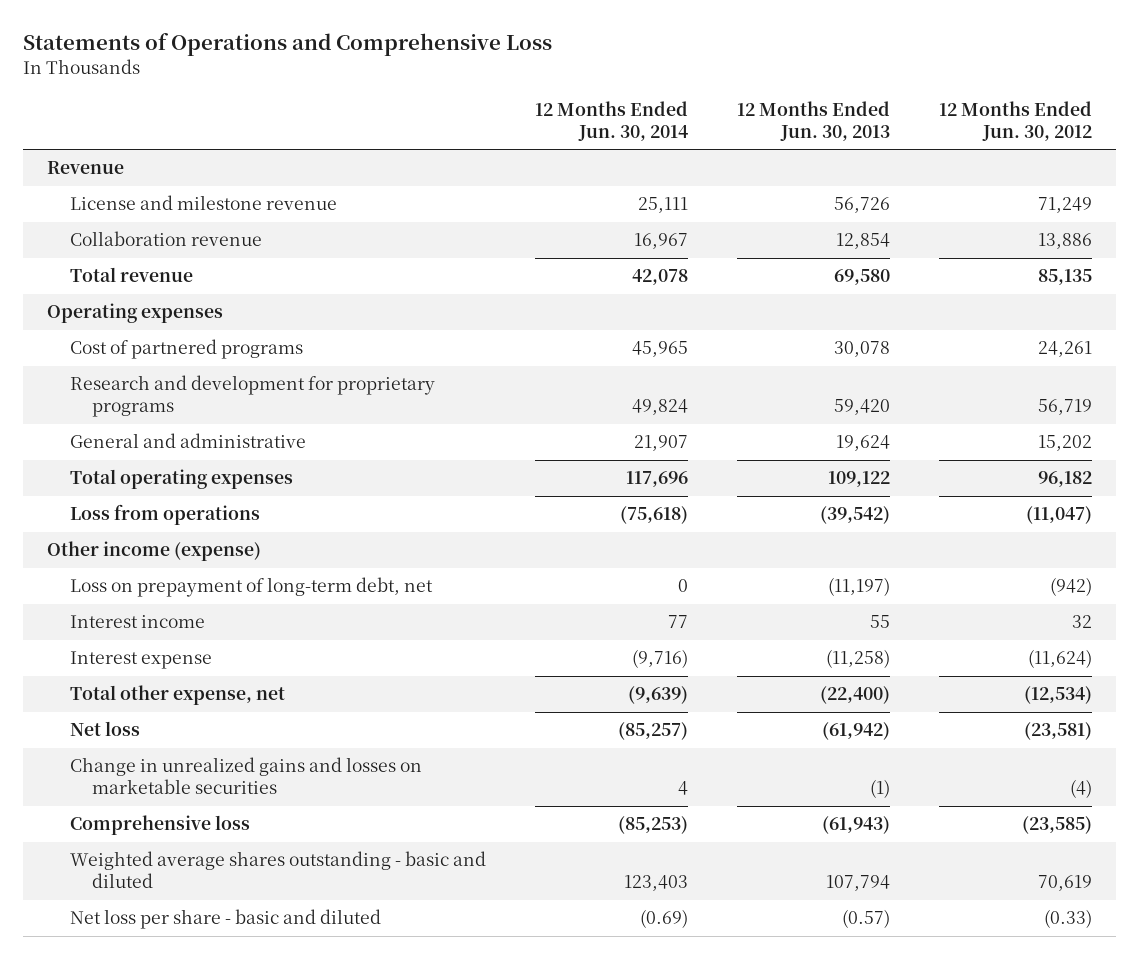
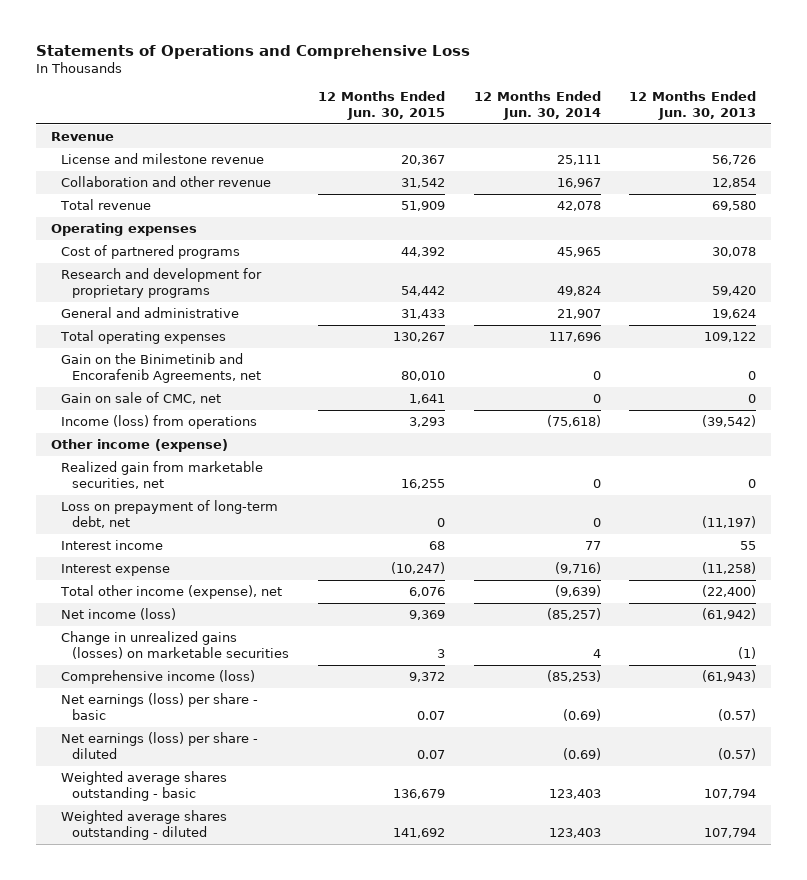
- | 12 Months Ended Jun. 30, 2014 | 12 Months Ended Jun. 30, 2013 | 12 Months Ended Jun. 30, 2012
+ | 12 Months Ended Jun. 30, 2015 | 12 Months Ended Jun. 30, 2014 | 12 Months Ended Jun. 30, 2013
- Collaboration revenue | 16,967 | 12,854 | 13,886
+ Collaboration and other revenue | 31,542 | 16,967 | 12,854
- Loss from operations | (75,618) | (39,542) | (11,047)
+ Gain on the Binimetinib and Encorafenib Agreements, net | 80,010 | 0 | 0
+ Gain on sale of CMC, net | 1,641 | 0 | 0
+ Income (loss) from operations | 3,293 | (75,618) | (39,542)
+ Realized gain from marketable securities, net | 16,255 | 0 | 0
- Total other expense, net | (9,639) | (22,400) | (12,534)
- Net loss | (85,257) | (61,942) | (23,581)
- Change in unrealized gains and losses on marketable securities | 4 | (1) | (4)
- Comprehensive loss | (85,253) | (61,943) | (23,585)
- Weighted average shares outstanding - basic and diluted | 123,403 | 107,794 | 70,619
- Net loss per share - basic and diluted | (0.69) | (0.57) | (0.33)
+ Total other income (expense), net | 6,076 | (9,639) | (22,400)
+ Net income (loss) | 9,369 | (85,257) | (61,942)
+ Change in unrealized gains (losses) on marketable securities | 3 | 4 | (1)
+ Comprehensive income (loss) | 9,372 | (85,253) | (61,943)
+ Net earnings (loss) per share - basic | 0.07 | (0.69) | (0.57)
+ Net earnings (loss) per share - diluted | 0.07 | (0.69) | (0.57)
+ Weighted average shares outstanding - basic | 136,679 | 123,403 | 107,794
+ Weighted average shares outstanding - diluted | 141,692 | 123,403 | 107,794

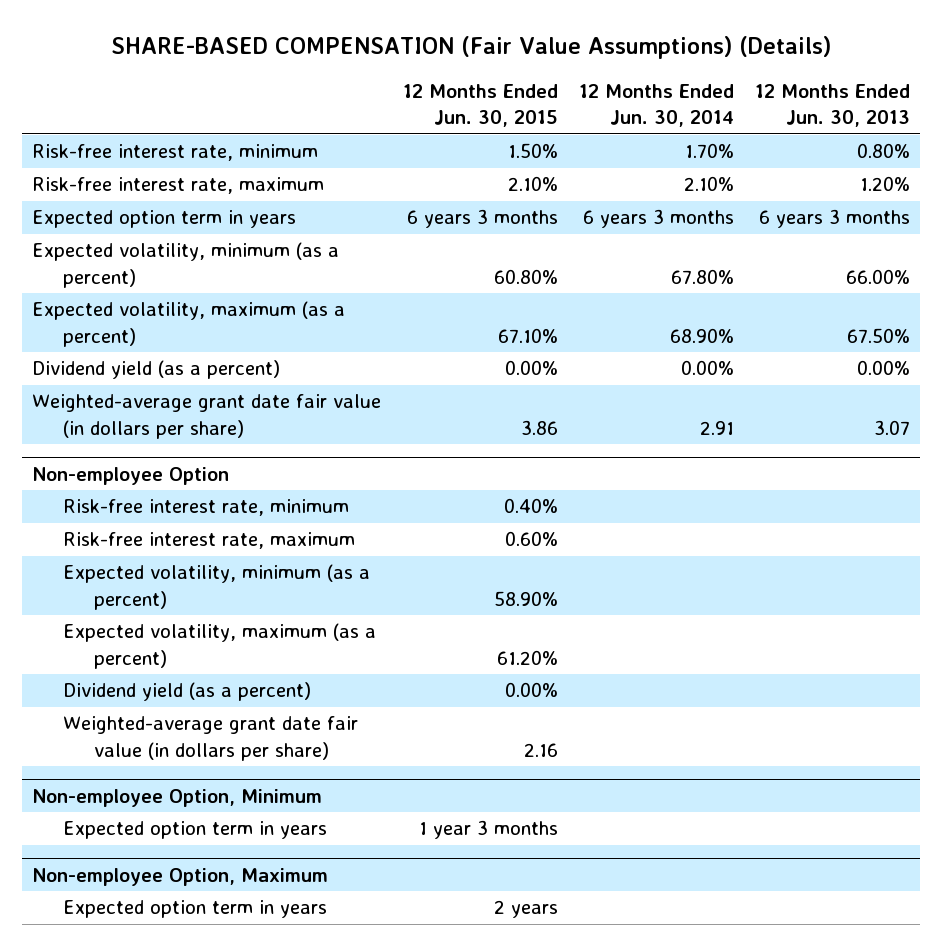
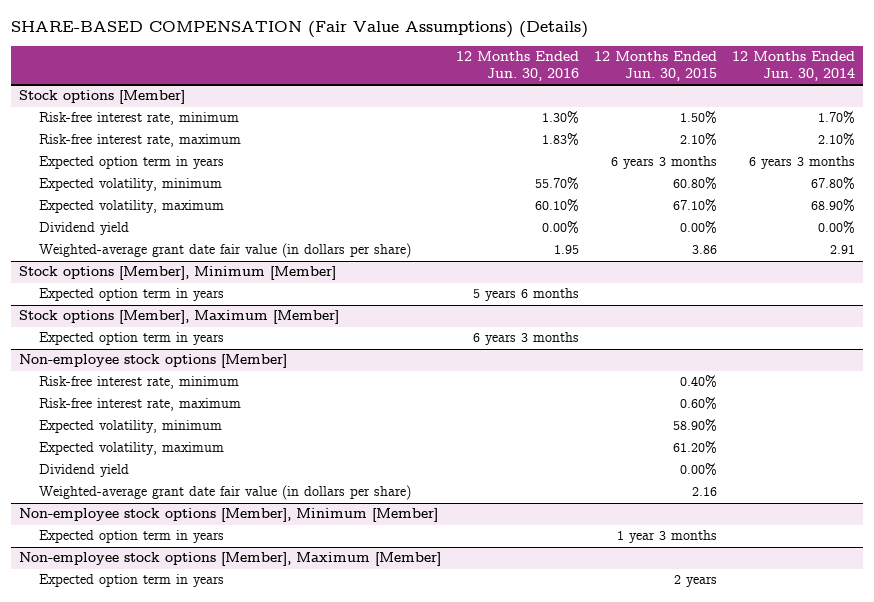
- | 12 Months Ended Jun. 30, 2015 | 12 Months Ended Jun. 30, 2014 | 12 Months Ended Jun. 30, 2013
+ | 12 Months Ended Jun. 30, 2016 | 12 Months Ended Jun. 30, 2015 | 12 Months Ended Jun. 30, 2014
+ Stock options [Member]
- Expected volatility, minimum (as a percent) | 60.80% | 67.80% | 66.00%
- Expected volatility, maximum (as a percent) | 67.10% | 68.90% | 67.50%
- Dividend yield (as a percent) | 0.00% | 0.00% | 0.00%
+ Expected volatility, minimum | 55.70% | 60.80% | 67.80%
+ Expected volatility, maximum | 60.10% | 67.10% | 68.90%
+ Dividend yield | 0.00% | 0.00% | 0.00%
- Non-employee Option
+ Stock options [Member], Minimum [Member]
+ Expected option term in years | 5 years 6 months | |
+ Stock options [Member], Maximum [Member]
+ Expected option term in years | 6 years 3 months | |
+ Non-employee stock options [Member]
- Expected volatility, minimum (as a percent) | 58.90% | |
- Expected volatility, maximum (as a percent) | 61.20% | |
- Dividend yield (as a percent) | 0.00% | |
+ Expected volatility, minimum | | 58.90% |
+ Expected volatility, maximum | | 61.20% |
+ Dividend yield | | 0.00% |
- Non-employee Option, Minimum
+ Non-employee stock options [Member], Minimum [Member]
- Non-employee Option, Maximum
+ Non-employee stock options [Member], Maximum [Member]

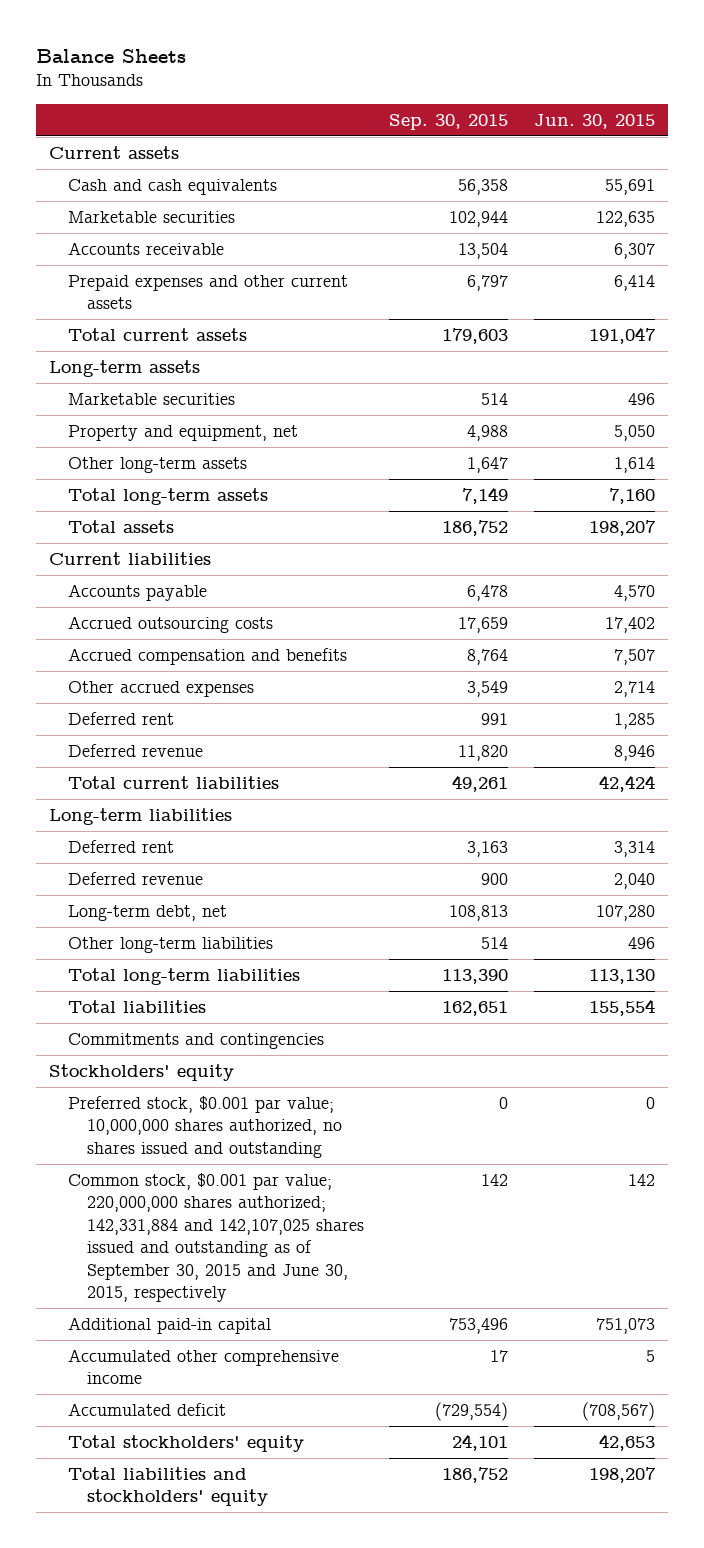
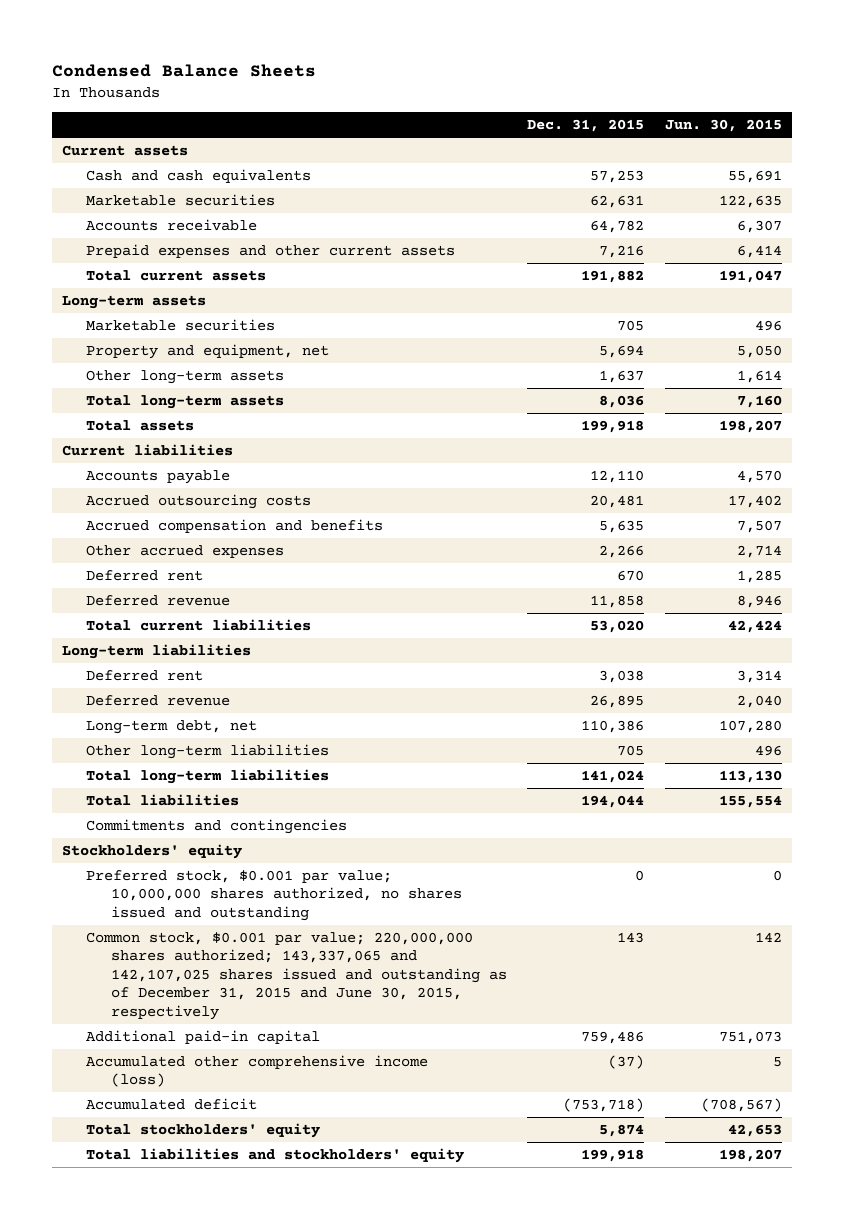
- Balance Sheets
+ Condensed Balance Sheets
- | Sep. 30, 2015 | Jun. 30, 2015
+ | Dec. 31, 2015 | Jun. 30, 2015
- Common stock, $0.001 par value; 220,000,000 shares authorized; 142,331,884 and 142,107,025 shares issued and outstanding as of September 30, 2015 and June 30, 2015, respectively | 142 | 142
+ Common stock, $0.001 par value; 220,000,000 shares authorized; 143,337,065 and 142,107,025 shares issued and outstanding as of December 31, 2015 and June 30, 2015, respectively | 143 | 142
- Accumulated other comprehensive income | 17 | 5
+ Accumulated other comprehensive income (loss) | (37) | 5

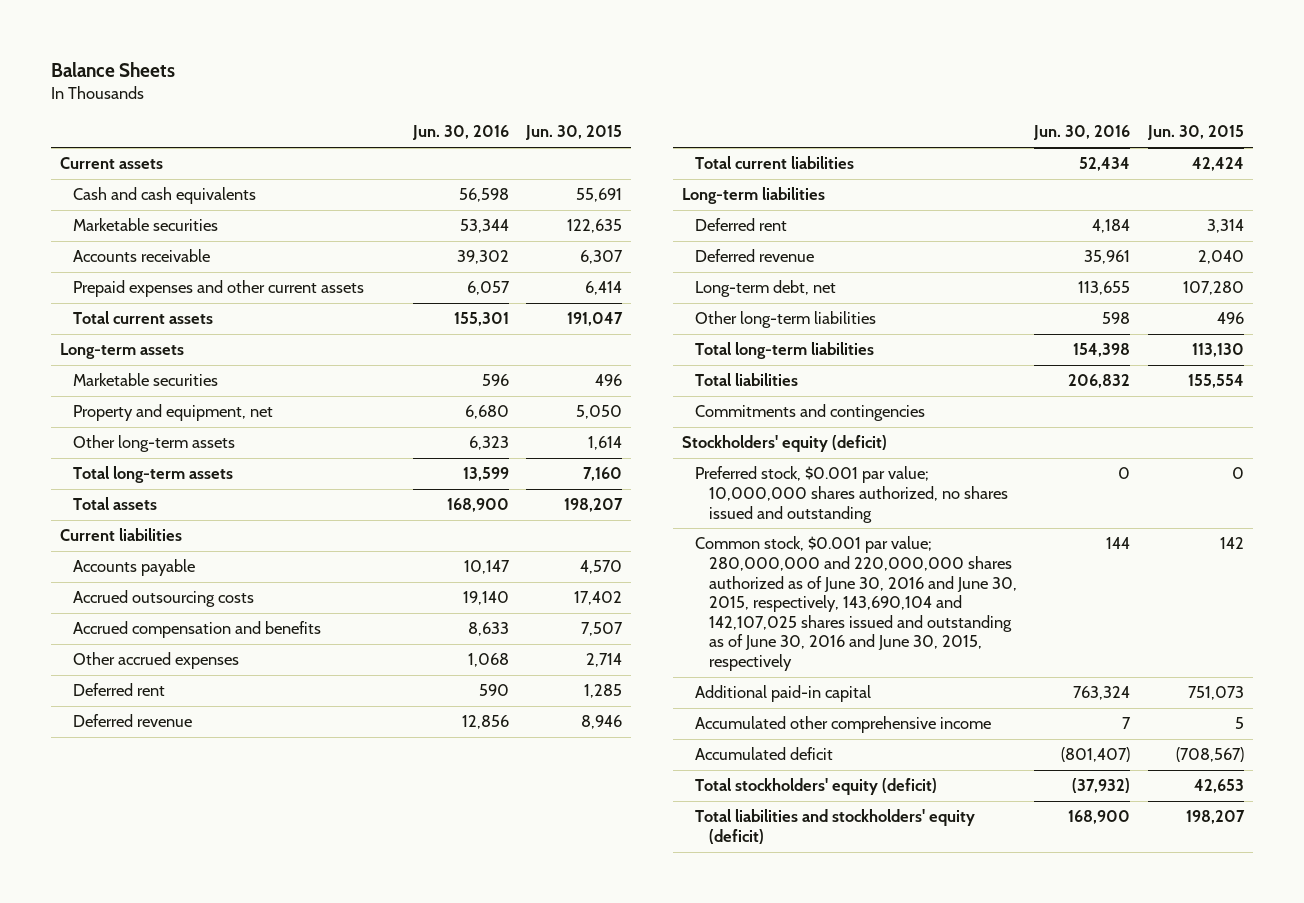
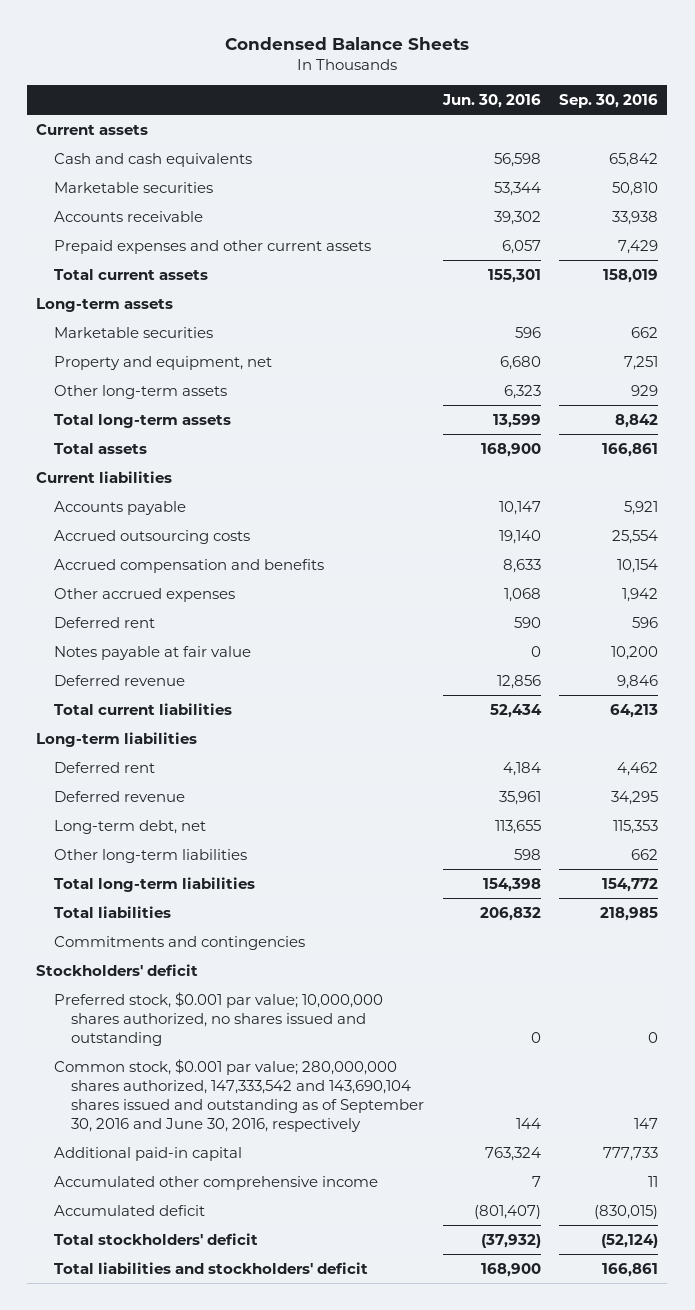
- Balance Sheets
+ Condensed Balance Sheets
- | Jun. 30, 2016 | Jun. 30, 2015
+ | Jun. 30, 2016 | Sep. 30, 2016
+ Notes payable at fair value | 0 | 10,200
- Stockholders' equity (deficit)
+ Stockholders' deficit
- Common stock, $0.001 par value; 280,000,000 and 220,000,000 shares authorized as of June 30, 2016 and June 30, 2015, respectively, 143,690,104 and 142,107,025 shares issued and outstanding as of June 30, 2016 and June 30, 2015, respectively | 144 | 142
+ Common stock, $0.001 par value; 280,000,000 shares authorized, 147,333,542 and 143,690,104 shares issued and outstanding as of September 30, 2016 and June 30, 2016, respectively | 144 | 147
- Total stockholders' equity (deficit) | (37,932) | 42,653
- Total liabilities and stockholders' equity (deficit) | 168,900 | 198,207
+ Total stockholders' deficit | (37,932) | (52,124)
+ Total liabilities and stockholders' deficit | 168,900 | 166,861

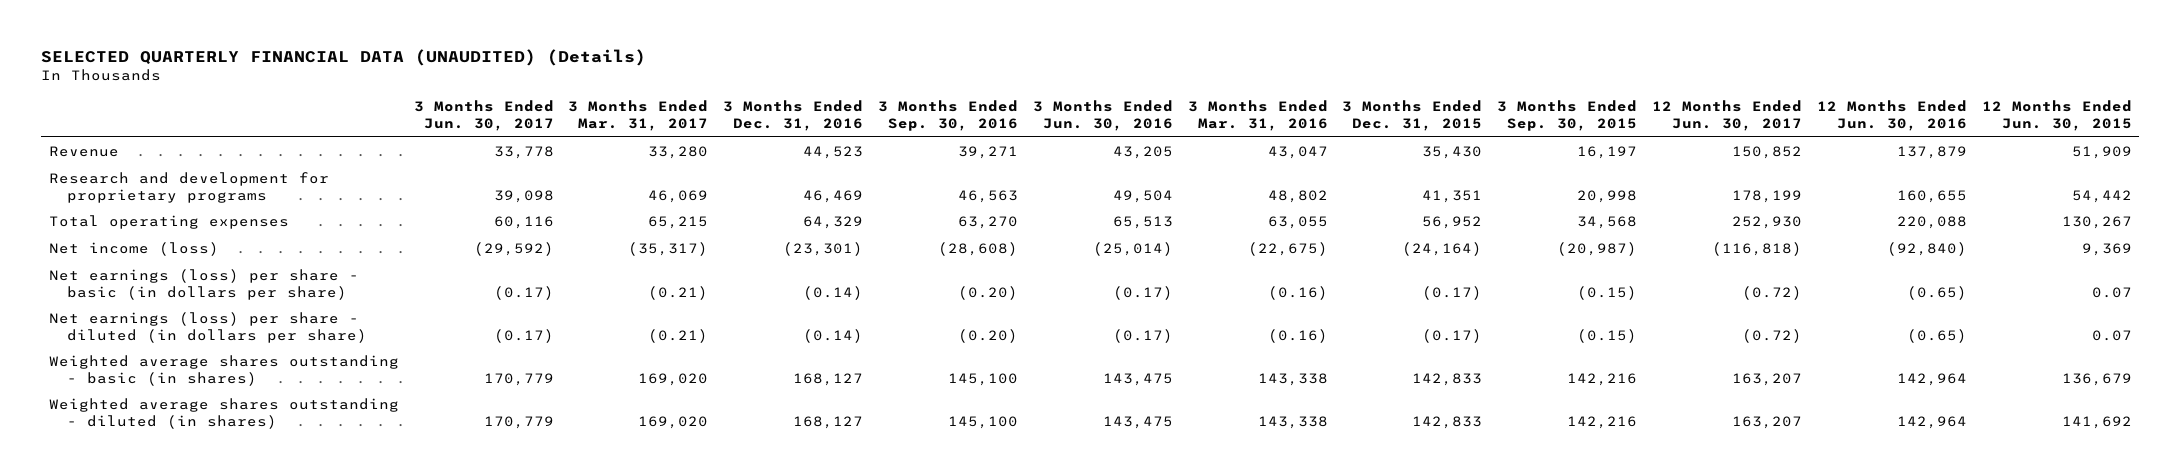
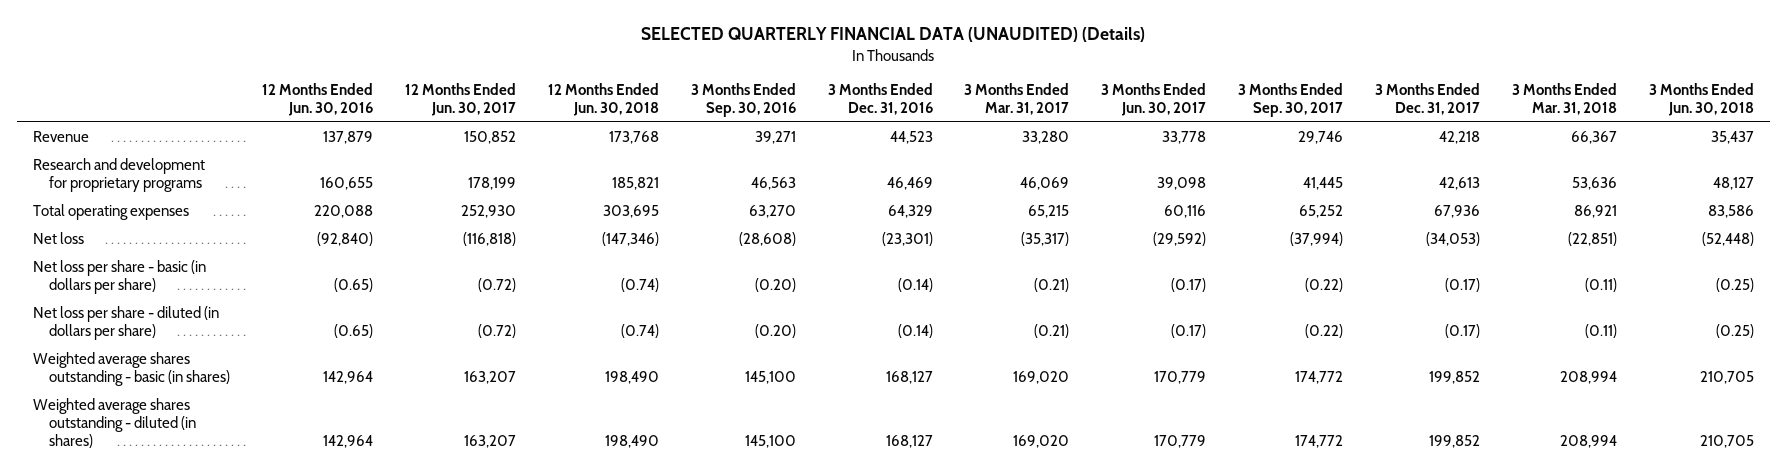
- | 3 Months Ended Jun. 30, 2017 | 3 Months Ended Mar. 31, 2017 | 3 Months Ended Dec. 31, 2016 | 3 Months Ended Sep. 30, 2016 | 3 Months Ended Jun. 30, 2016 | 3 Months Ended Mar. 31, 2016 | 3 Months Ended Dec. 31, 2015 | 3 Months Ended Sep. 30, 2015 | 12 Months Ended Jun. 30, 2017 | 12 Months Ended Jun. 30, 2016 | 12 Months Ended Jun. 30, 2015
+ | 12 Months Ended Jun. 30, 2016 | 12 Months Ended Jun. 30, 2017 | 12 Months Ended Jun. 30, 2018 | 3 Months Ended Sep. 30, 2016 | 3 Months Ended Dec. 31, 2016 | 3 Months Ended Mar. 31, 2017 | 3 Months Ended Jun. 30, 2017 | 3 Months Ended Sep. 30, 2017 | 3 Months Ended Dec. 31, 2017 | 3 Months Ended Mar. 31, 2018 | 3 Months Ended Jun. 30, 2018
- Net income (loss) | (29,592) | (35,317) | (23,301) | (28,608) | (25,014) | (22,675) | (24,164) | (20,987) | (116,818) | (92,840) | 9,369
- Net earnings (loss) per share - basic (in dollars per share) | (0.17) | (0.21) | (0.14) | (0.20) | (0.17) | (0.16) | (0.17) | (0.15) | (0.72) | (0.65) | 0.07
- Net earnings (loss) per share - diluted (in dollars per share) | (0.17) | (0.21) | (0.14) | (0.20) | (0.17) | (0.16) | (0.17) | (0.15) | (0.72) | (0.65) | 0.07
+ Net loss | (92,840) | (116,818) | (147,346) | (28,608) | (23,301) | (35,317) | (29,592) | (37,994) | (34,053) | (22,851) | (52,448)
+ Net loss per share - basic (in dollars per share) | (0.65) | (0.72) | (0.74) | (0.20) | (0.14) | (0.21) | (0.17) | (0.22) | (0.17) | (0.11) | (0.25)
+ Net loss per share - diluted (in dollars per share) | (0.65) | (0.72) | (0.74) | (0.20) | (0.14) | (0.21) | (0.17) | (0.22) | (0.17) | (0.11) | (0.25)

